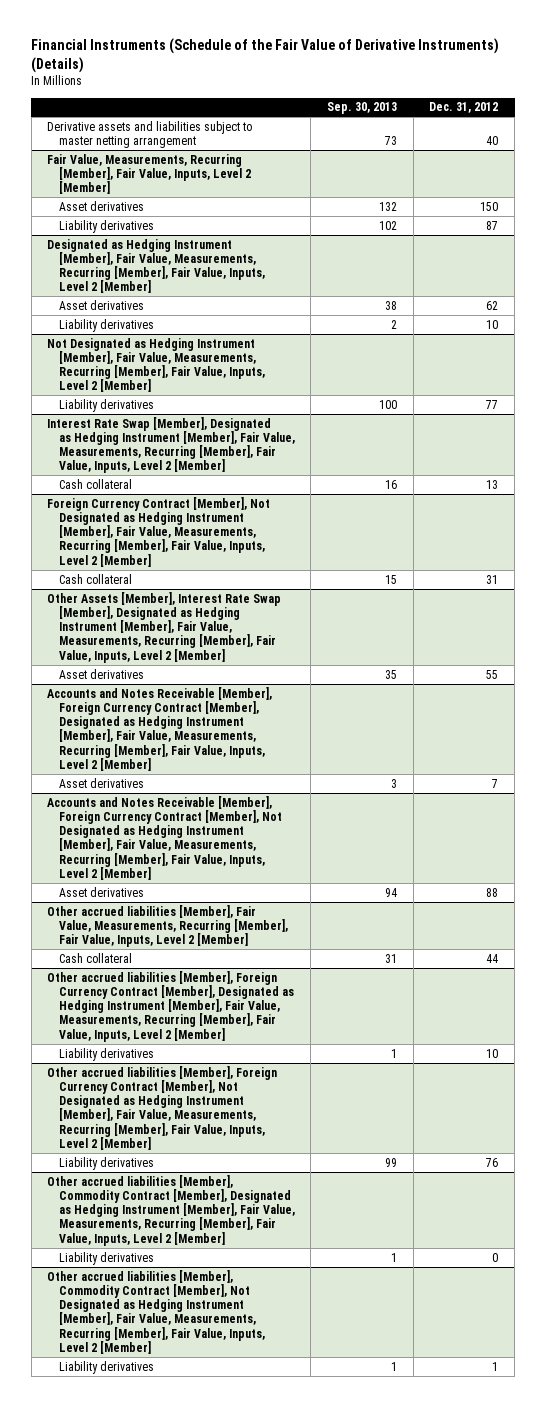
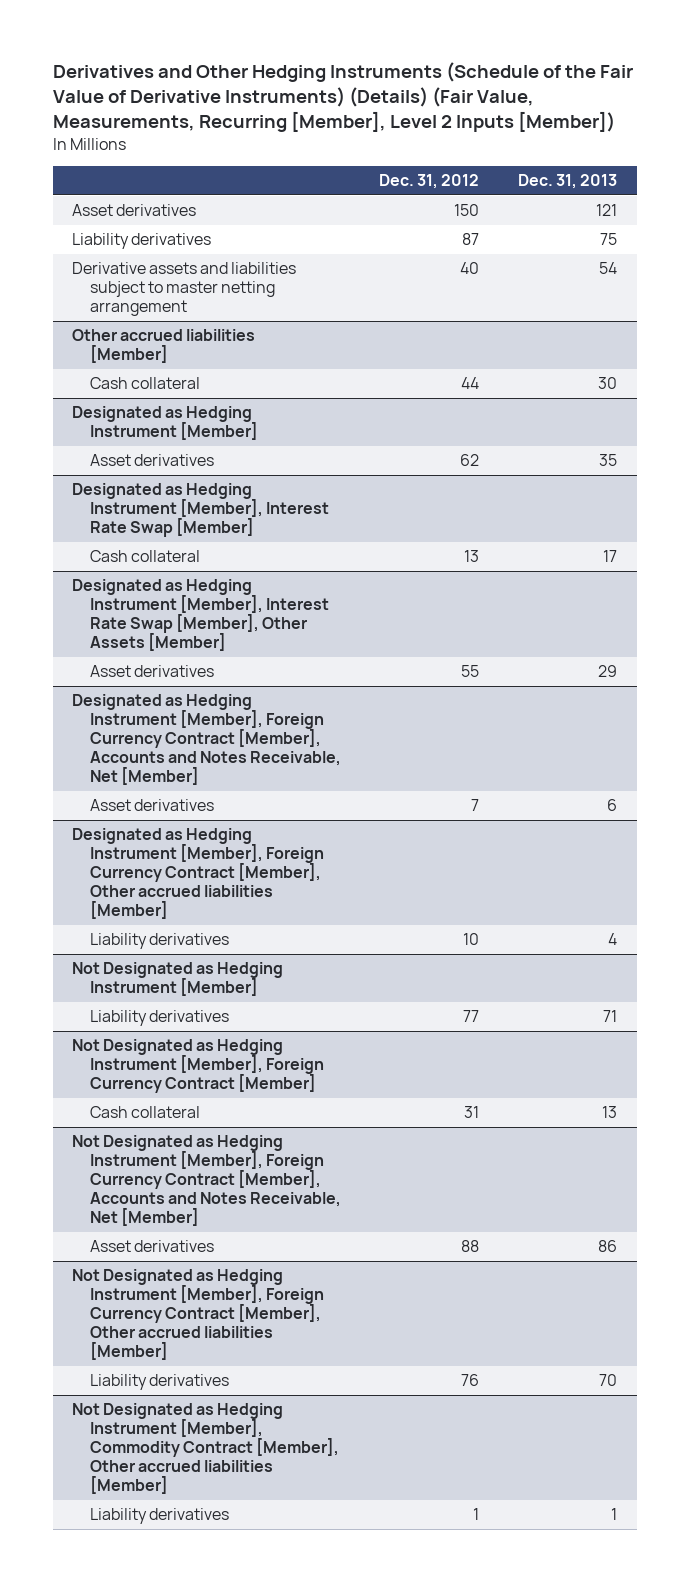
- Financial Instruments (Schedule of the Fair Value of Derivative Instruments) (Details)
+ Derivatives and Other Hedging Instruments (Schedule of the Fair Value of Derivative Instruments) (Details) (Fair Value, Measurements, Recurring [Member], Level 2 Inputs [Member])
- | Sep. 30, 2013 | Dec. 31, 2012
+ | Dec. 31, 2012 | Dec. 31, 2013
- Fair Value, Measurements, Recurring [Member], Fair Value, Inputs, Level 2 [Member]
- Designated as Hedging Instrument [Member], Fair Value, Measurements, Recurring [Member], Fair Value, Inputs, Level 2 [Member]
moved down: Derivative assets and liabilities subject to master netting arrangement | 40 | 54
+ Other accrued liabilities [Member]
+ Cash collateral | 44 | 30
+ Designated as Hedging Instrument [Member]
- Liability derivatives | 2 | 10
- Not Designated as Hedging Instrument [Member], Fair Value, Measurements, Recurring [Member], Fair Value, Inputs, Level 2 [Member]
- Liability derivatives | 100 | 77
- Interest Rate Swap [Member], Designated as Hedging Instrument [Member], Fair Value, Measurements, Recurring [Member], Fair Value, Inputs, Level 2 [Member]
+ Designated as Hedging Instrument [Member], Interest Rate Swap [Member]
- Foreign Currency Contract [Member], Not Designated as Hedging Instrument [Member], Fair Value, Measurements, Recurring [Member], Fair Value, Inputs, Level 2 [Member]
- Cash collateral | 15 | 31
- Other Assets [Member], Interest Rate Swap [Member], Designated as Hedging Instrument [Member], Fair Value, Measurements, Recurring [Member], Fair Value, Inputs, Level 2 [Member]
+ Designated as Hedging Instrument [Member], Interest Rate Swap [Member], Other Assets [Member]
- Accounts and Notes Receivable [Member], Foreign Currency Contract [Member], Designated as Hedging Instrument [Member], Fair Value, Measurements, Recurring [Member], Fair Value, Inputs, Level 2 [Member]
+ Designated as Hedging Instrument [Member], Foreign Currency Contract [Member], Accounts and Notes Receivable, Net [Member]
- Accounts and Notes Receivable [Member], Foreign Currency Contract [Member], Not Designated as Hedging Instrument [Member], Fair Value, Measurements, Recurring [Member], Fair Value, Inputs, Level 2 [Member]
- Asset derivatives | 94 | 88
- Other accrued liabilities [Member], Fair Value, Measurements, Recurring [Member], Fair Value, Inputs, Level 2 [Member]
- Cash collateral | 31 | 44
- Other accrued liabilities [Member], Foreign Currency Contract [Member], Designated as Hedging Instrument [Member], Fair Value, Measurements, Recurring [Member], Fair Value, Inputs, Level 2 [Member]
+ Designated as Hedging Instrument [Member], Foreign Currency Contract [Member], Other accrued liabilities [Member]
- Other accrued liabilities [Member], Foreign Currency Contract [Member], Not Designated as Hedging Instrument [Member], Fair Value, Measurements, Recurring [Member], Fair Value, Inputs, Level 2 [Member]
+ Not Designated as Hedging Instrument [Member]
+ Liability derivatives | 77 | 71
+ Not Designated as Hedging Instrument [Member], Foreign Currency Contract [Member]
+ Cash collateral | 31 | 13
+ Not Designated as Hedging Instrument [Member], Foreign Currency Contract [Member], Accounts and Notes Receivable, Net [Member]
+ Asset derivatives | 88 | 86
+ Not Designated as Hedging Instrument [Member], Foreign Currency Contract [Member], Other accrued liabilities [Member]
- Other accrued liabilities [Member], Commodity Contract [Member], Designated as Hedging Instrument [Member], Fair Value, Measurements, Recurring [Member], Fair Value, Inputs, Level 2 [Member]
- Liability derivatives | 1 | 0
- Other accrued liabilities [Member], Commodity Contract [Member], Not Designated as Hedging Instrument [Member], Fair Value, Measurements, Recurring [Member], Fair Value, Inputs, Level 2 [Member]
+ Not Designated as Hedging Instrument [Member], Commodity Contract [Member], Other accrued liabilities [Member]

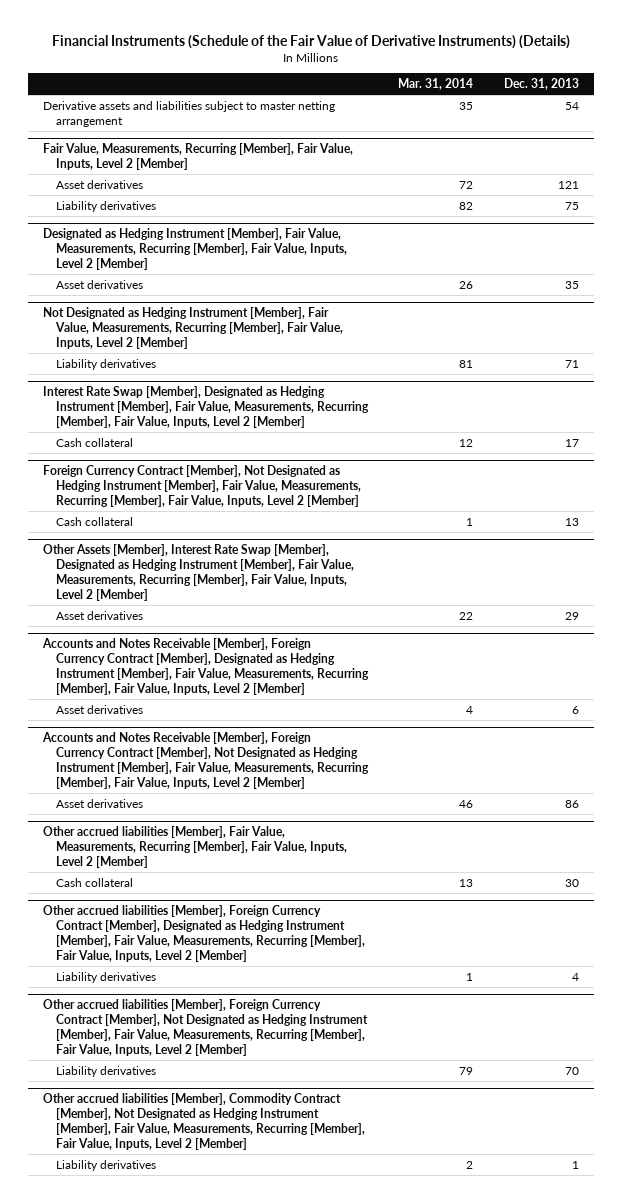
- Derivatives and Other Hedging Instruments (Schedule of the Fair Value of Derivative Instruments) (Details) (Fair Value, Measurements, Recurring [Member], Level 2 Inputs [Member])
+ Financial Instruments (Schedule of the Fair Value of Derivative Instruments) (Details)
- | Dec. 31, 2012 | Dec. 31, 2013
+ | Mar. 31, 2014 | Dec. 31, 2013
moved up: Derivative assets and liabilities subject to master netting arrangement | 35 | 54
+ Fair Value, Measurements, Recurring [Member], Fair Value, Inputs, Level 2 [Member]
- Other accrued liabilities [Member]
- Cash collateral | 44 | 30
- Designated as Hedging Instrument [Member]
+ Designated as Hedging Instrument [Member], Fair Value, Measurements, Recurring [Member], Fair Value, Inputs, Level 2 [Member]
- Designated as Hedging Instrument [Member], Interest Rate Swap [Member]
+ Not Designated as Hedging Instrument [Member], Fair Value, Measurements, Recurring [Member], Fair Value, Inputs, Level 2 [Member]
+ Liability derivatives | 81 | 71
+ Interest Rate Swap [Member], Designated as Hedging Instrument [Member], Fair Value, Measurements, Recurring [Member], Fair Value, Inputs, Level 2 [Member]
- Designated as Hedging Instrument [Member], Interest Rate Swap [Member], Other Assets [Member]
+ Foreign Currency Contract [Member], Not Designated as Hedging Instrument [Member], Fair Value, Measurements, Recurring [Member], Fair Value, Inputs, Level 2 [Member]
+ Cash collateral | 1 | 13
+ Other Assets [Member], Interest Rate Swap [Member], Designated as Hedging Instrument [Member], Fair Value, Measurements, Recurring [Member], Fair Value, Inputs, Level 2 [Member]
- Designated as Hedging Instrument [Member], Foreign Currency Contract [Member], Accounts and Notes Receivable, Net [Member]
+ Accounts and Notes Receivable [Member], Foreign Currency Contract [Member], Designated as Hedging Instrument [Member], Fair Value, Measurements, Recurring [Member], Fair Value, Inputs, Level 2 [Member]
- Designated as Hedging Instrument [Member], Foreign Currency Contract [Member], Other accrued liabilities [Member]
- Liability derivatives | 10 | 4
- Not Designated as Hedging Instrument [Member]
- Liability derivatives | 77 | 71
- Not Designated as Hedging Instrument [Member], Foreign Currency Contract [Member]
- Cash collateral | 31 | 13
- Not Designated as Hedging Instrument [Member], Foreign Currency Contract [Member], Accounts and Notes Receivable, Net [Member]
+ Accounts and Notes Receivable [Member], Foreign Currency Contract [Member], Not Designated as Hedging Instrument [Member], Fair Value, Measurements, Recurring [Member], Fair Value, Inputs, Level 2 [Member]
- Not Designated as Hedging Instrument [Member], Foreign Currency Contract [Member], Other accrued liabilities [Member]
+ Other accrued liabilities [Member], Fair Value, Measurements, Recurring [Member], Fair Value, Inputs, Level 2 [Member]
+ Cash collateral | 13 | 30
+ Other accrued liabilities [Member], Foreign Currency Contract [Member], Designated as Hedging Instrument [Member], Fair Value, Measurements, Recurring [Member], Fair Value, Inputs, Level 2 [Member]
+ Liability derivatives | 1 | 4
+ Other accrued liabilities [Member], Foreign Currency Contract [Member], Not Designated as Hedging Instrument [Member], Fair Value, Measurements, Recurring [Member], Fair Value, Inputs, Level 2 [Member]
- Not Designated as Hedging Instrument [Member], Commodity Contract [Member], Other accrued liabilities [Member]
+ Other accrued liabilities [Member], Commodity Contract [Member], Not Designated as Hedging Instrument [Member], Fair Value, Measurements, Recurring [Member], Fair Value, Inputs, Level 2 [Member]

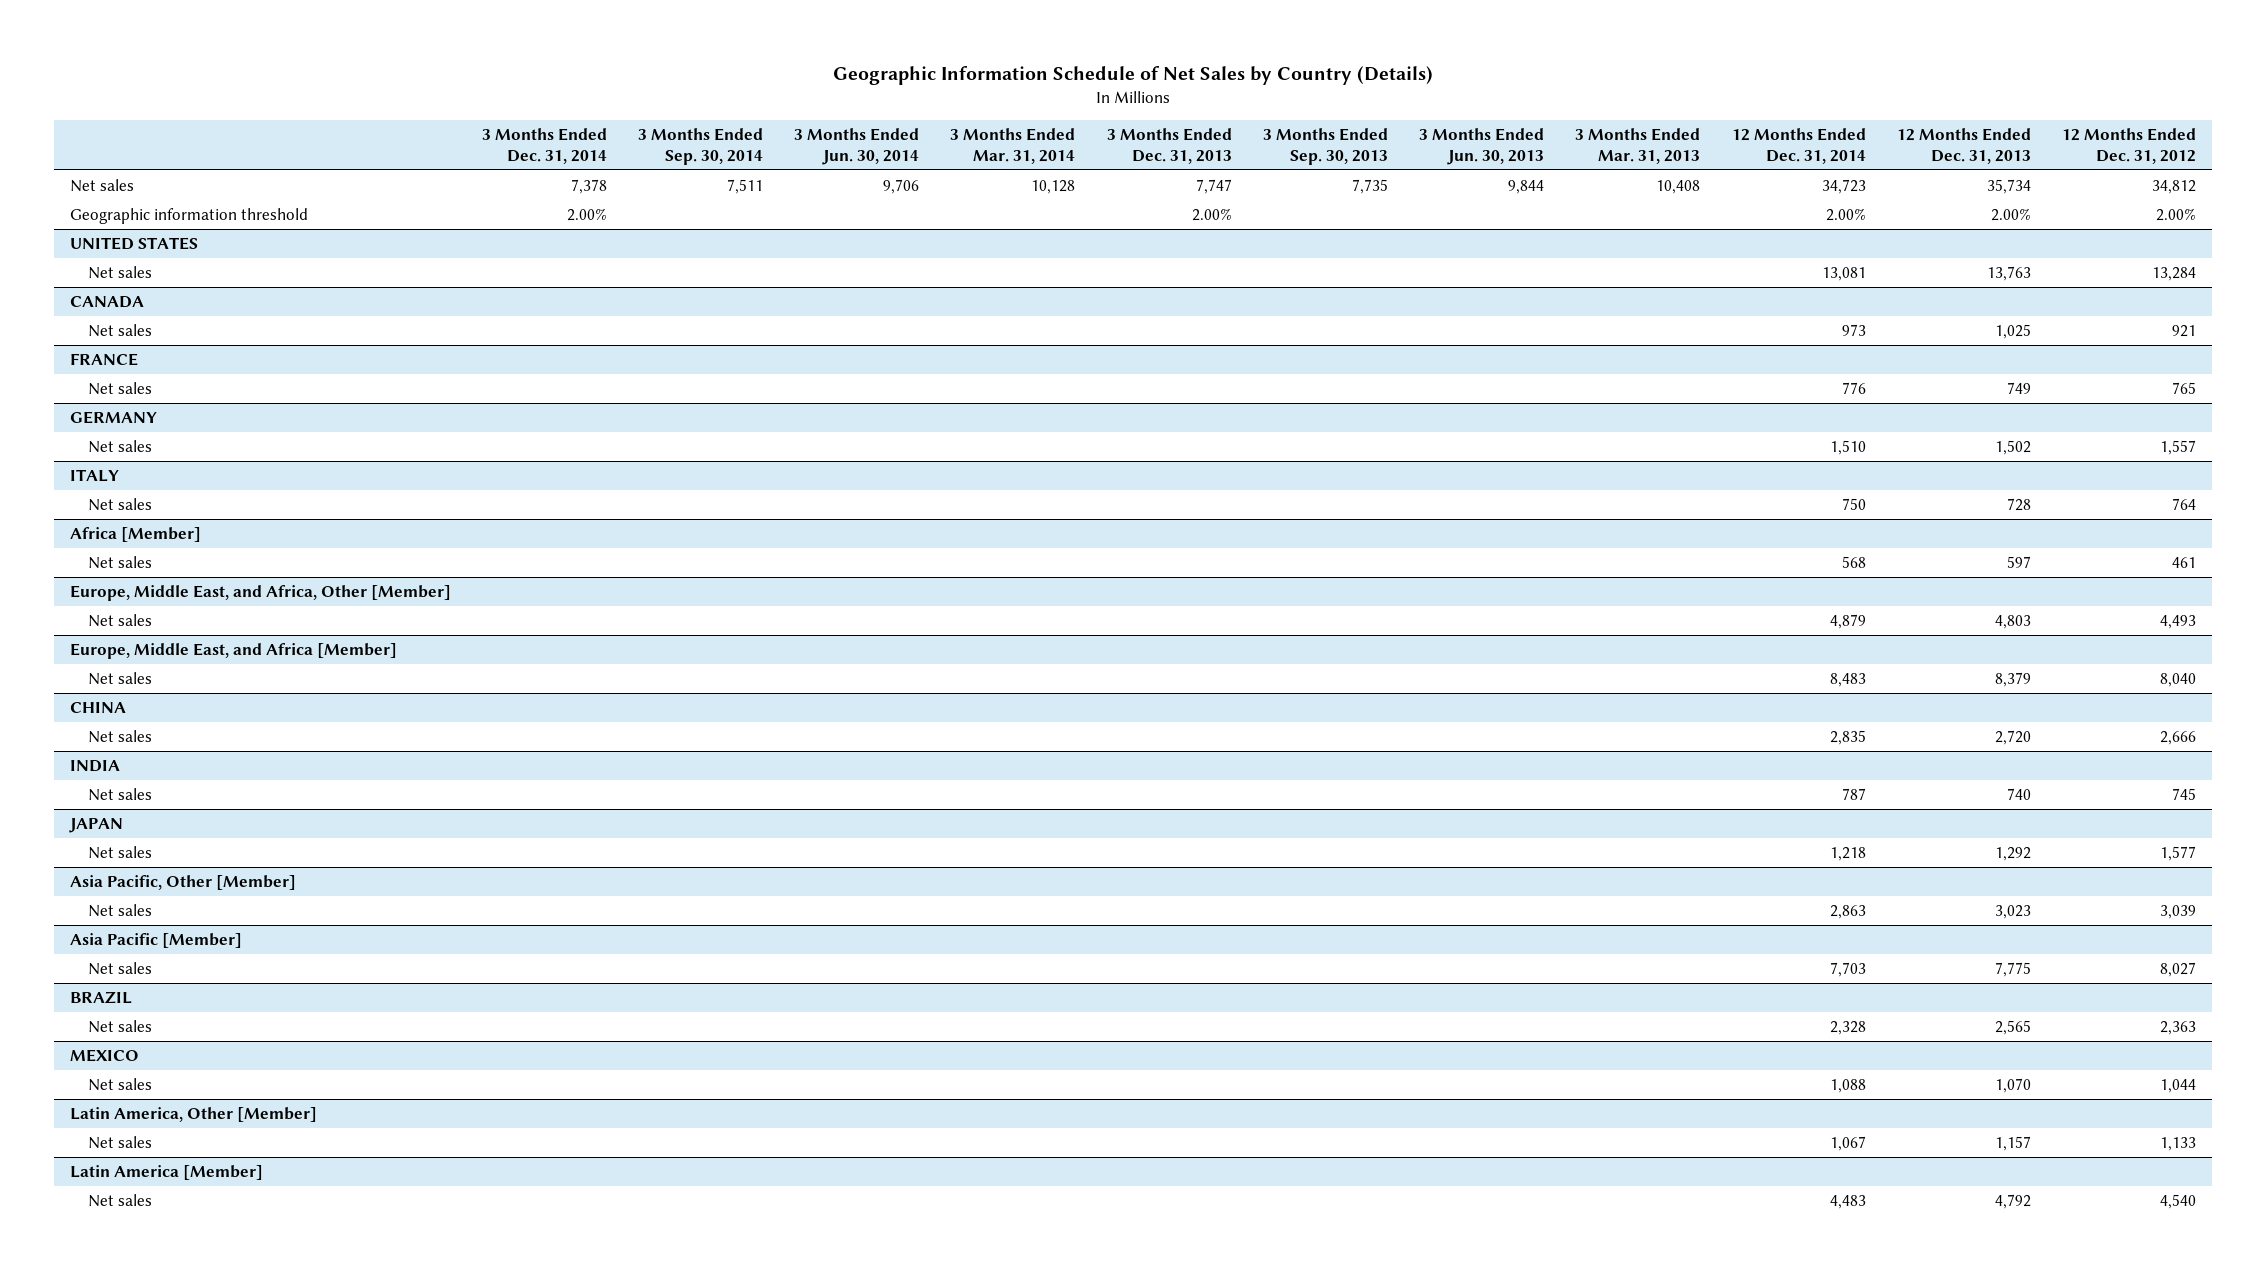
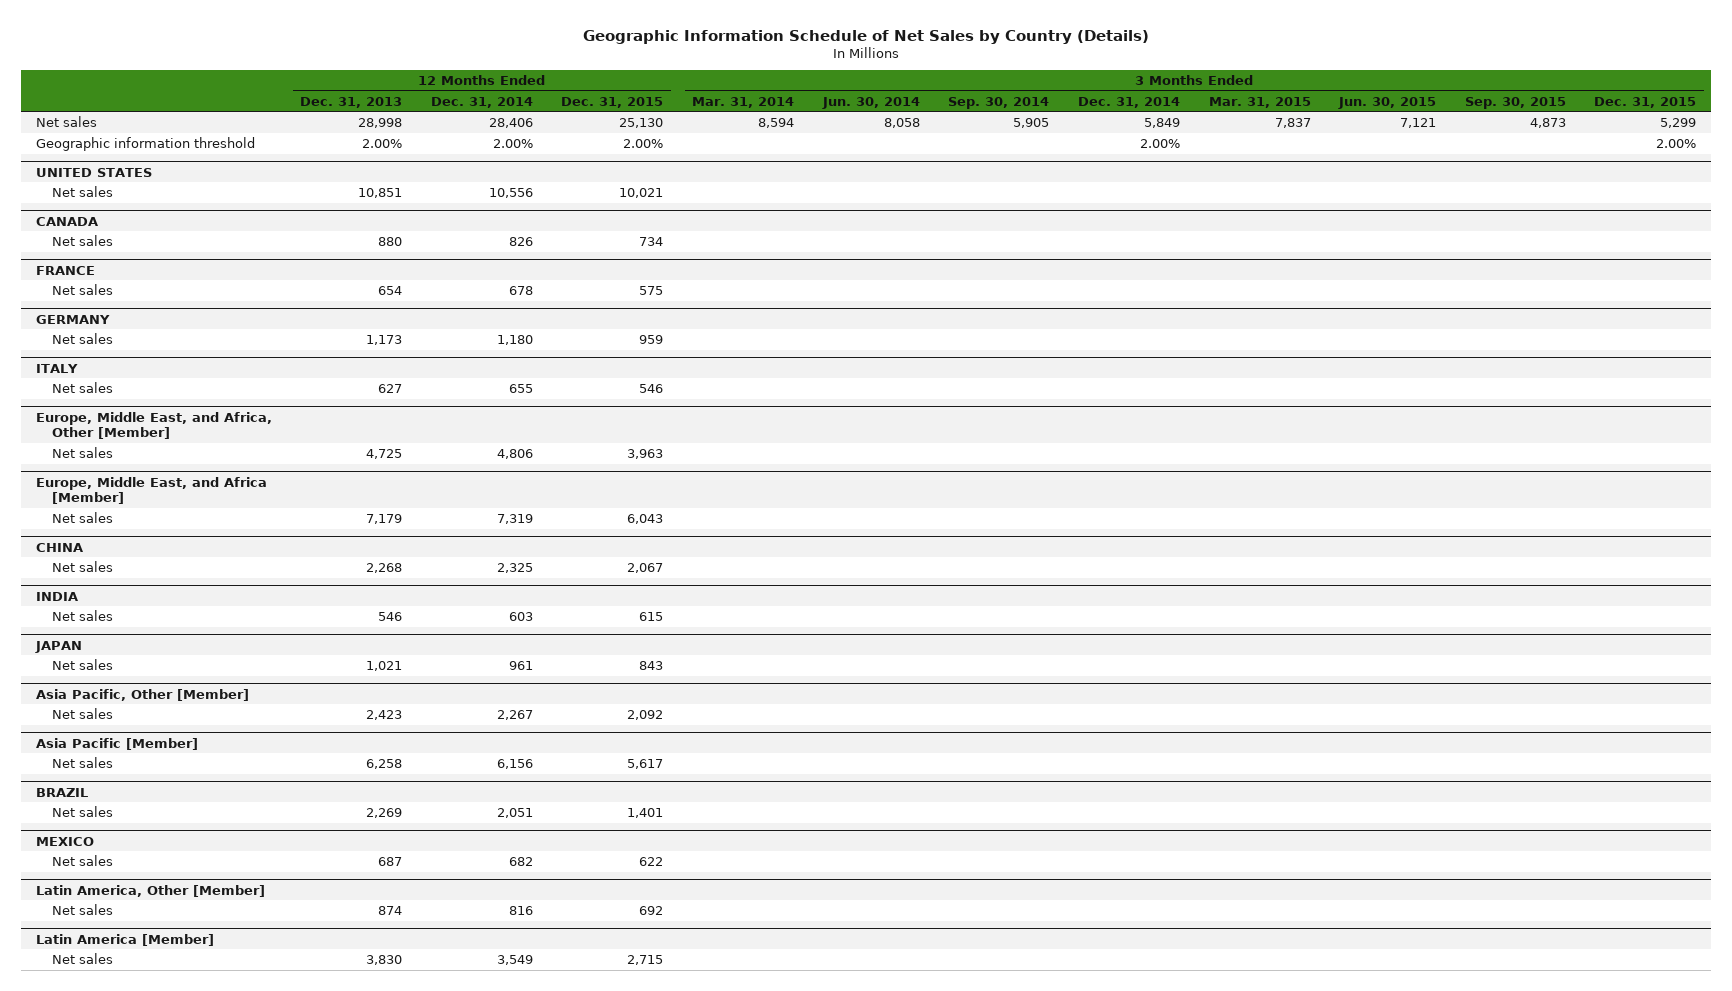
- | 3 Months Ended Dec. 31, 2014 | 3 Months Ended Sep. 30, 2014 | 3 Months Ended Jun. 30, 2014 | 3 Months Ended Mar. 31, 2014 | 3 Months Ended Dec. 31, 2013 | 3 Months Ended Sep. 30, 2013 | 3 Months Ended Jun. 30, 2013 | 3 Months Ended Mar. 31, 2013 | 12 Months Ended Dec. 31, 2014 | 12 Months Ended Dec. 31, 2013 | 12 Months Ended Dec. 31, 2012
+ | 12 Months Ended Dec. 31, 2013 | 12 Months Ended Dec. 31, 2014 | 12 Months Ended Dec. 31, 2015 | 3 Months Ended Mar. 31, 2014 | 3 Months Ended Jun. 30, 2014 | 3 Months Ended Sep. 30, 2014 | 3 Months Ended Dec. 31, 2014 | 3 Months Ended Mar. 31, 2015 | 3 Months Ended Jun. 30, 2015 | 3 Months Ended Sep. 30, 2015 | 3 Months Ended Dec. 31, 2015
- Net sales | 7,378 | 7,511 | 9,706 | 10,128 | 7,747 | 7,735 | 9,844 | 10,408 | 34,723 | 35,734 | 34,812
+ Net sales | 28,998 | 28,406 | 25,130 | 8,594 | 8,058 | 5,905 | 5,849 | 7,837 | 7,121 | 4,873 | 5,299
@ UNITED STATES
- Net sales | | | | | | | | | 13,081 | 13,763 | 13,284
+ Net sales | 10,851 | 10,556 | 10,021 | | | | | | | |
@ CANADA
- Net sales | | | | | | | | | 973 | 1,025 | 921
+ Net sales | 880 | 826 | 734 | | | | | | | |
@ FRANCE
- Net sales | | | | | | | | | 776 | 749 | 765
+ Net sales | 654 | 678 | 575 | | | | | | | |
@ GERMANY
- Net sales | | | | | | | | | 1,510 | 1,502 | 1,557
+ Net sales | 1,173 | 1,180 | 959 | | | | | | | |
@ ITALY
- Net sales | | | | | | | | | 750 | 728 | 764
- Africa [Member]
- Net sales | | | | | | | | | 568 | 597 | 461
@ ITALY
+ Net sales | 627 | 655 | 546 | | | | | | | |
@ Europe, Middle East, and Africa, Other [Member]
- Net sales | | | | | | | | | 4,879 | 4,803 | 4,493
+ Net sales | 4,725 | 4,806 | 3,963 | | | | | | | |
@ Europe, Middle East, and Africa [Member]
- Net sales | | | | | | | | | 8,483 | 8,379 | 8,040
+ Net sales | 7,179 | 7,319 | 6,043 | | | | | | | |
@ CHINA
- Net sales | | | | | | | | | 2,835 | 2,720 | 2,666
+ Net sales | 2,268 | 2,325 | 2,067 | | | | | | | |
@ INDIA
- Net sales | | | | | | | | | 787 | 740 | 745
+ Net sales | 546 | 603 | 615 | | | | | | | |
@ JAPAN
- Net sales | | | | | | | | | 1,218 | 1,292 | 1,577
+ Net sales | 1,021 | 961 | 843 | | | | | | | |
@ Asia Pacific, Other [Member]
- Net sales | | | | | | | | | 2,863 | 3,023 | 3,039
+ Net sales | 2,423 | 2,267 | 2,092 | | | | | | | |
@ Asia Pacific [Member]
- Net sales | | | | | | | | | 7,703 | 7,775 | 8,027
+ Net sales | 6,258 | 6,156 | 5,617 | | | | | | | |
@ BRAZIL
- Net sales | | | | | | | | | 2,328 | 2,565 | 2,363
+ Net sales | 2,269 | 2,051 | 1,401 | | | | | | | |
@ MEXICO
- Net sales | | | | | | | | | 1,088 | 1,070 | 1,044
+ Net sales | 687 | 682 | 622 | | | | | | | |
@ Latin America, Other [Member]
- Net sales | | | | | | | | | 1,067 | 1,157 | 1,133
+ Net sales | 874 | 816 | 692 | | | | | | | |
@ Latin America [Member]
- Net sales | | | | | | | | | 4,483 | 4,792 | 4,540
+ Net sales | 3,830 | 3,549 | 2,715 | | | | | | | |

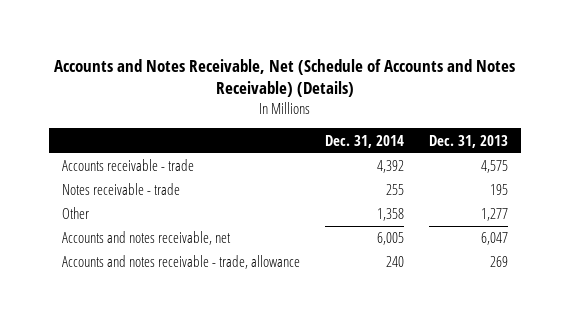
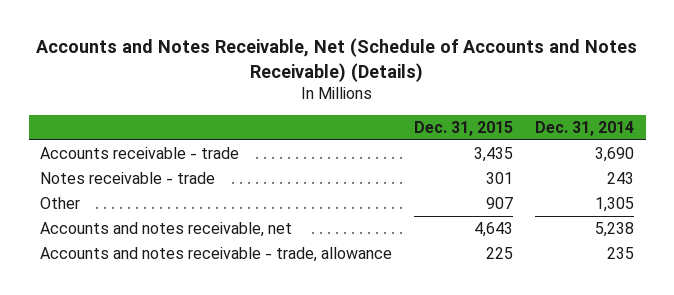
- | Dec. 31, 2014 | Dec. 31, 2013
+ | Dec. 31, 2015 | Dec. 31, 2014
- Accounts receivable - trade | 4,392 | 4,575
- Notes receivable - trade | 255 | 195
- Other | 1,358 | 1,277
- Accounts and notes receivable, net | 6,005 | 6,047
- Accounts and notes receivable - trade, allowance | 240 | 269
+ Accounts receivable - trade | 3,435 | 3,690
+ Notes receivable - trade | 301 | 243
+ Other | 907 | 1,305
+ Accounts and notes receivable, net | 4,643 | 5,238
+ Accounts and notes receivable - trade, allowance | 225 | 235

